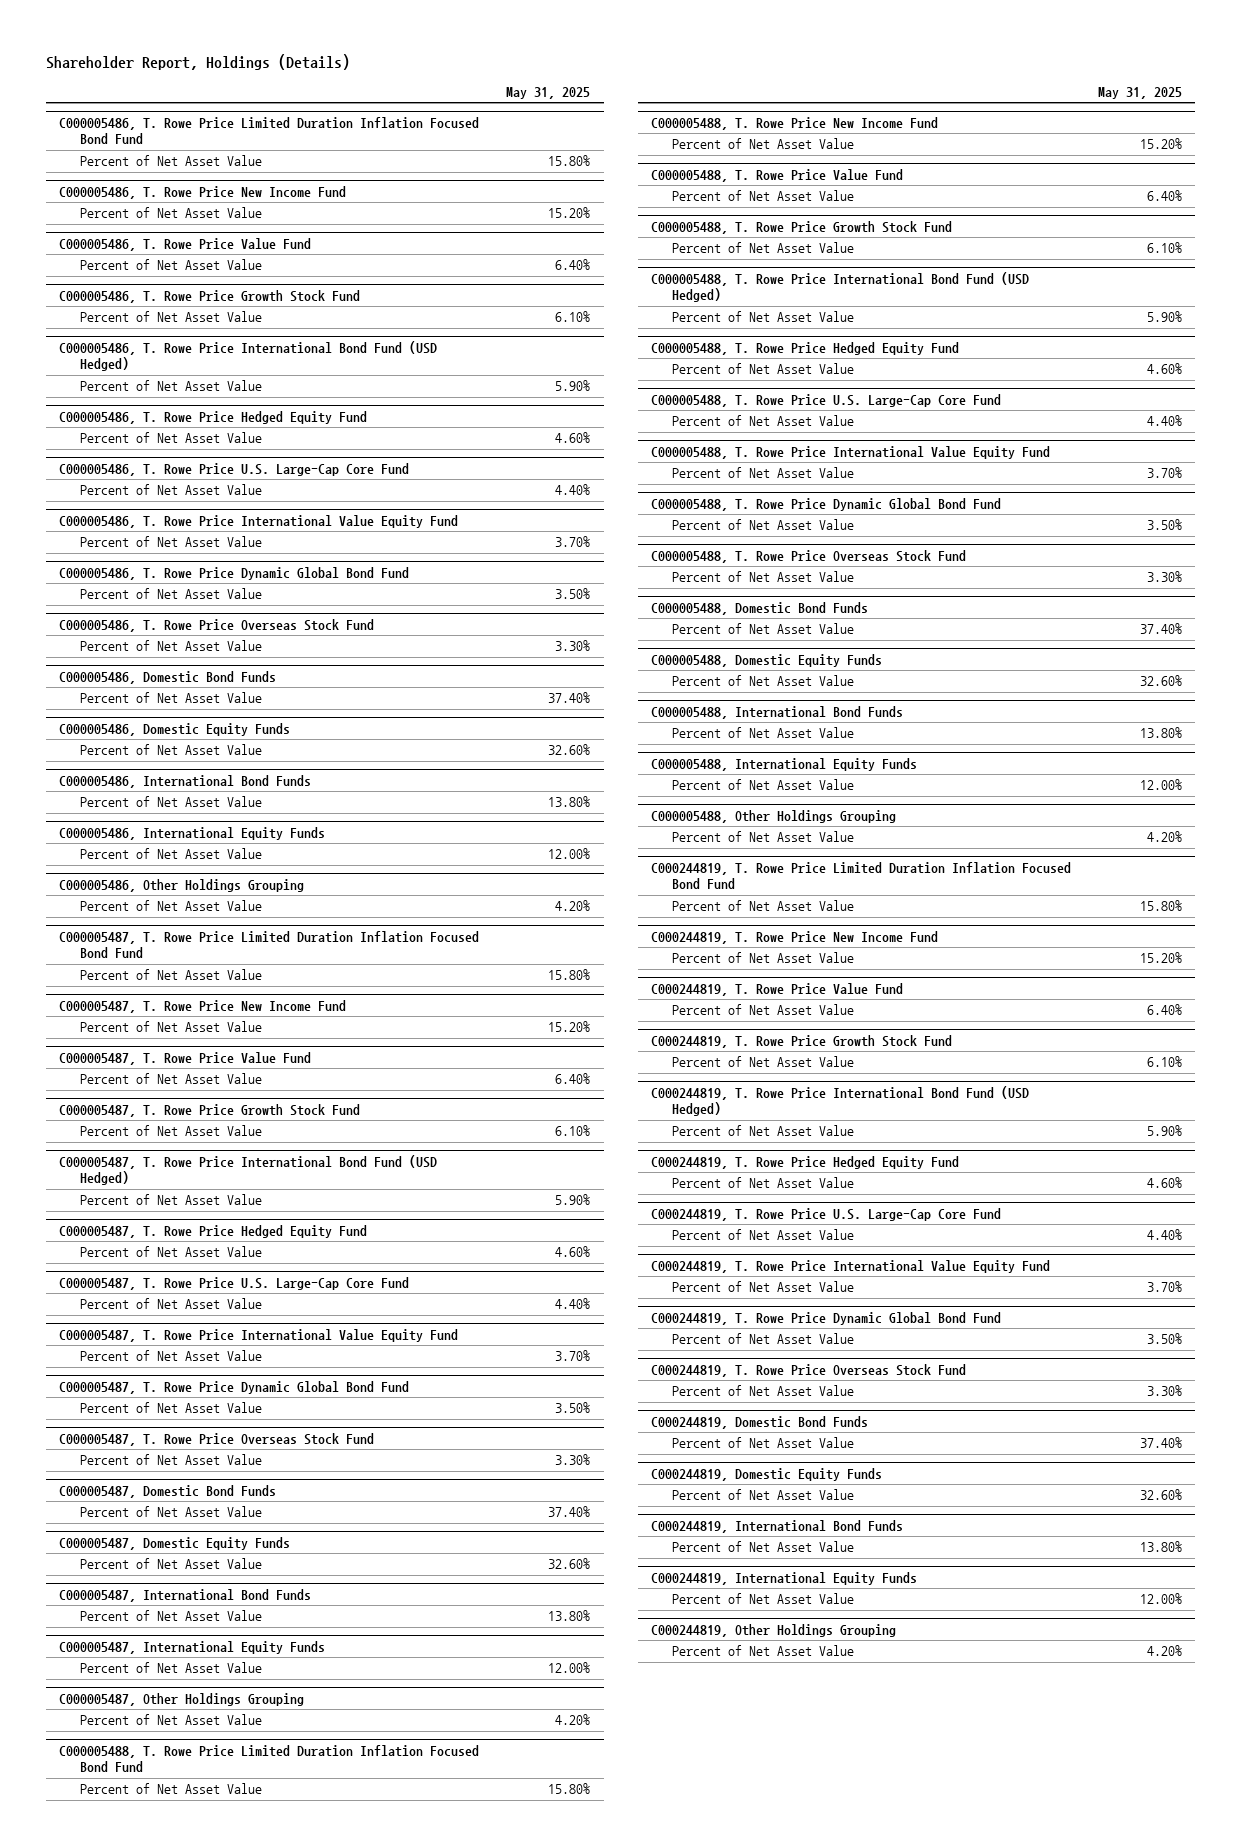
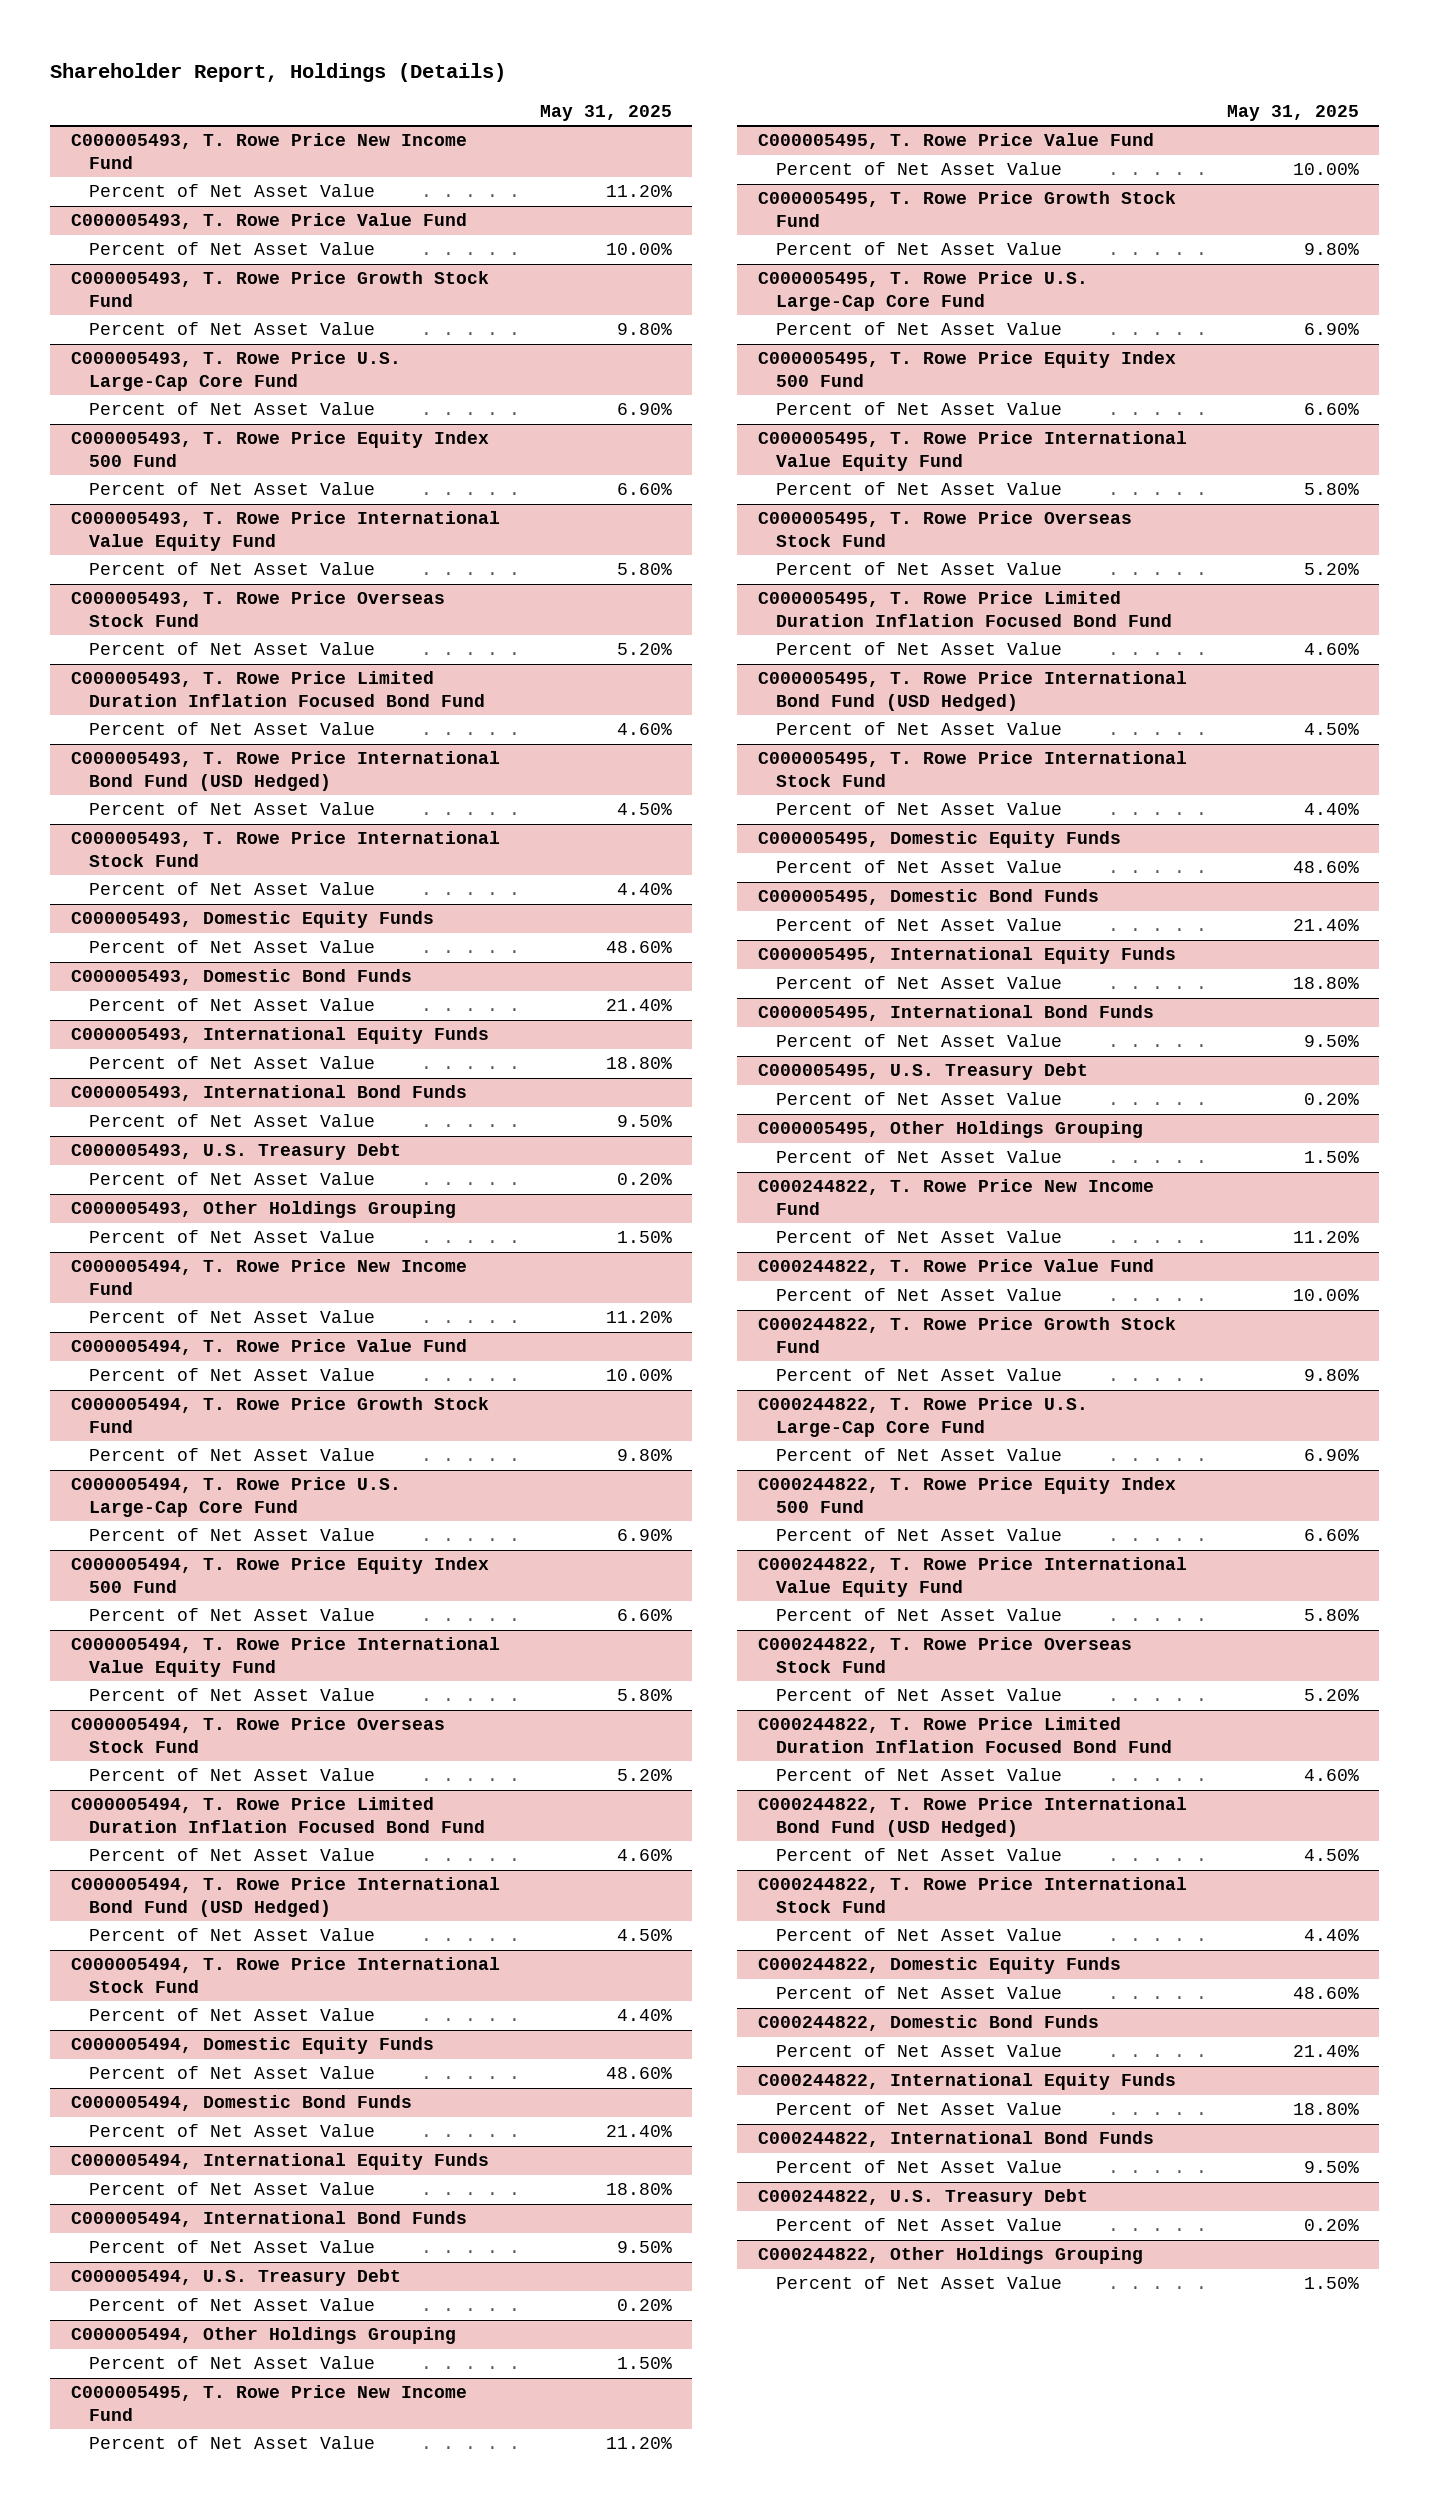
- C000005486, T. Rowe Price Limited Duration Inflation Focused Bond Fund
- Percent of Net Asset Value | 15.80%
- C000005486, T. Rowe Price New Income Fund
- Percent of Net Asset Value | 15.20%
- C000005486, T. Rowe Price Value Fund
- Percent of Net Asset Value | 6.40%
- C000005486, T. Rowe Price Growth Stock Fund
- Percent of Net Asset Value | 6.10%
- C000005486, T. Rowe Price International Bond Fund (USD Hedged)
- Percent of Net Asset Value | 5.90%
- C000005486, T. Rowe Price Hedged Equity Fund
+ C000005493, T. Rowe Price New Income Fund
+ Percent of Net Asset Value | 11.20%
+ C000005493, T. Rowe Price Value Fund
+ Percent of Net Asset Value | 10.00%
+ C000005493, T. Rowe Price Growth Stock Fund
+ Percent of Net Asset Value | 9.80%
+ C000005493, T. Rowe Price U.S. Large-Cap Core Fund
+ Percent of Net Asset Value | 6.90%
+ C000005493, T. Rowe Price Equity Index 500 Fund
+ Percent of Net Asset Value | 6.60%
+ C000005493, T. Rowe Price International Value Equity Fund
+ Percent of Net Asset Value | 5.80%
+ C000005493, T. Rowe Price Overseas Stock Fund
+ Percent of Net Asset Value | 5.20%
+ C000005493, T. Rowe Price Limited Duration Inflation Focused Bond Fund
- C000005486, T. Rowe Price U.S. Large-Cap Core Fund
+ C000005493, T. Rowe Price International Bond Fund (USD Hedged)
+ Percent of Net Asset Value | 4.50%
+ C000005493, T. Rowe Price International Stock Fund
- C000005486, T. Rowe Price International Value Equity Fund
- Percent of Net Asset Value | 3.70%
- C000005486, T. Rowe Price Dynamic Global Bond Fund
- Percent of Net Asset Value | 3.50%
- C000005486, T. Rowe Price Overseas Stock Fund
- Percent of Net Asset Value | 3.30%
- C000005486, Domestic Bond Funds
- Percent of Net Asset Value | 37.40%
- C000005486, Domestic Equity Funds
- Percent of Net Asset Value | 32.60%
- C000005486, International Bond Funds
- Percent of Net Asset Value | 13.80%
- C000005486, International Equity Funds
- Percent of Net Asset Value | 12.00%
- C000005486, Other Holdings Grouping
- Percent of Net Asset Value | 4.20%
- C000005487, T. Rowe Price Limited Duration Inflation Focused Bond Fund
- Percent of Net Asset Value | 15.80%
- C000005487, T. Rowe Price New Income Fund
- Percent of Net Asset Value | 15.20%
- C000005487, T. Rowe Price Value Fund
- Percent of Net Asset Value | 6.40%
- C000005487, T. Rowe Price Growth Stock Fund
- Percent of Net Asset Value | 6.10%
- C000005487, T. Rowe Price International Bond Fund (USD Hedged)
- Percent of Net Asset Value | 5.90%
- C000005487, T. Rowe Price Hedged Equity Fund
+ C000005493, Domestic Equity Funds
+ Percent of Net Asset Value | 48.60%
+ C000005493, Domestic Bond Funds
+ Percent of Net Asset Value | 21.40%
+ C000005493, International Equity Funds
+ Percent of Net Asset Value | 18.80%
+ C000005493, International Bond Funds
+ Percent of Net Asset Value | 9.50%
+ C000005493, U.S. Treasury Debt
+ Percent of Net Asset Value | 0.20%
+ C000005493, Other Holdings Grouping
+ Percent of Net Asset Value | 1.50%
+ C000005494, T. Rowe Price New Income Fund
+ Percent of Net Asset Value | 11.20%
+ C000005494, T. Rowe Price Value Fund
+ Percent of Net Asset Value | 10.00%
+ C000005494, T. Rowe Price Growth Stock Fund
+ Percent of Net Asset Value | 9.80%
+ C000005494, T. Rowe Price U.S. Large-Cap Core Fund
+ Percent of Net Asset Value | 6.90%
+ C000005494, T. Rowe Price Equity Index 500 Fund
+ Percent of Net Asset Value | 6.60%
+ C000005494, T. Rowe Price International Value Equity Fund
+ Percent of Net Asset Value | 5.80%
+ C000005494, T. Rowe Price Overseas Stock Fund
+ Percent of Net Asset Value | 5.20%
+ C000005494, T. Rowe Price Limited Duration Inflation Focused Bond Fund
- C000005487, T. Rowe Price U.S. Large-Cap Core Fund
+ C000005494, T. Rowe Price International Bond Fund (USD Hedged)
+ Percent of Net Asset Value | 4.50%
+ C000005494, T. Rowe Price International Stock Fund
- C000005487, T. Rowe Price International Value Equity Fund
- Percent of Net Asset Value | 3.70%
- C000005487, T. Rowe Price Dynamic Global Bond Fund
- Percent of Net Asset Value | 3.50%
- C000005487, T. Rowe Price Overseas Stock Fund
- Percent of Net Asset Value | 3.30%
- C000005487, Domestic Bond Funds
- Percent of Net Asset Value | 37.40%
- C000005487, Domestic Equity Funds
- Percent of Net Asset Value | 32.60%
- C000005487, International Bond Funds
- Percent of Net Asset Value | 13.80%
- C000005487, International Equity Funds
- Percent of Net Asset Value | 12.00%
- C000005487, Other Holdings Grouping
- Percent of Net Asset Value | 4.20%
- C000005488, T. Rowe Price Limited Duration Inflation Focused Bond Fund
- Percent of Net Asset Value | 15.80%
- C000005488, T. Rowe Price New Income Fund
- Percent of Net Asset Value | 15.20%
- C000005488, T. Rowe Price Value Fund
- Percent of Net Asset Value | 6.40%
- C000005488, T. Rowe Price Growth Stock Fund
- Percent of Net Asset Value | 6.10%
- C000005488, T. Rowe Price International Bond Fund (USD Hedged)
- Percent of Net Asset Value | 5.90%
- C000005488, T. Rowe Price Hedged Equity Fund
+ C000005494, Domestic Equity Funds
+ Percent of Net Asset Value | 48.60%
+ C000005494, Domestic Bond Funds
+ Percent of Net Asset Value | 21.40%
+ C000005494, International Equity Funds
+ Percent of Net Asset Value | 18.80%
+ C000005494, International Bond Funds
+ Percent of Net Asset Value | 9.50%
+ C000005494, U.S. Treasury Debt
+ Percent of Net Asset Value | 0.20%
+ C000005494, Other Holdings Grouping
+ Percent of Net Asset Value | 1.50%
+ C000005495, T. Rowe Price New Income Fund
+ Percent of Net Asset Value | 11.20%
+ C000005495, T. Rowe Price Value Fund
+ Percent of Net Asset Value | 10.00%
+ C000005495, T. Rowe Price Growth Stock Fund
+ Percent of Net Asset Value | 9.80%
+ C000005495, T. Rowe Price U.S. Large-Cap Core Fund
+ Percent of Net Asset Value | 6.90%
+ C000005495, T. Rowe Price Equity Index 500 Fund
+ Percent of Net Asset Value | 6.60%
+ C000005495, T. Rowe Price International Value Equity Fund
+ Percent of Net Asset Value | 5.80%
+ C000005495, T. Rowe Price Overseas Stock Fund
+ Percent of Net Asset Value | 5.20%
+ C000005495, T. Rowe Price Limited Duration Inflation Focused Bond Fund
- C000005488, T. Rowe Price U.S. Large-Cap Core Fund
+ C000005495, T. Rowe Price International Bond Fund (USD Hedged)
+ Percent of Net Asset Value | 4.50%
+ C000005495, T. Rowe Price International Stock Fund
- C000005488, T. Rowe Price International Value Equity Fund
- Percent of Net Asset Value | 3.70%
- C000005488, T. Rowe Price Dynamic Global Bond Fund
- Percent of Net Asset Value | 3.50%
- C000005488, T. Rowe Price Overseas Stock Fund
- Percent of Net Asset Value | 3.30%
- C000005488, Domestic Bond Funds
- Percent of Net Asset Value | 37.40%
- C000005488, Domestic Equity Funds
- Percent of Net Asset Value | 32.60%
- C000005488, International Bond Funds
- Percent of Net Asset Value | 13.80%
- C000005488, International Equity Funds
- Percent of Net Asset Value | 12.00%
- C000005488, Other Holdings Grouping
- Percent of Net Asset Value | 4.20%
- C000244819, T. Rowe Price Limited Duration Inflation Focused Bond Fund
- Percent of Net Asset Value | 15.80%
- C000244819, T. Rowe Price New Income Fund
- Percent of Net Asset Value | 15.20%
- C000244819, T. Rowe Price Value Fund
- Percent of Net Asset Value | 6.40%
- C000244819, T. Rowe Price Growth Stock Fund
- Percent of Net Asset Value | 6.10%
- C000244819, T. Rowe Price International Bond Fund (USD Hedged)
- Percent of Net Asset Value | 5.90%
- C000244819, T. Rowe Price Hedged Equity Fund
+ C000005495, Domestic Equity Funds
+ Percent of Net Asset Value | 48.60%
+ C000005495, Domestic Bond Funds
+ Percent of Net Asset Value | 21.40%
+ C000005495, International Equity Funds
+ Percent of Net Asset Value | 18.80%
+ C000005495, International Bond Funds
+ Percent of Net Asset Value | 9.50%
+ C000005495, U.S. Treasury Debt
+ Percent of Net Asset Value | 0.20%
+ C000005495, Other Holdings Grouping
+ Percent of Net Asset Value | 1.50%
+ C000244822, T. Rowe Price New Income Fund
+ Percent of Net Asset Value | 11.20%
+ C000244822, T. Rowe Price Value Fund
+ Percent of Net Asset Value | 10.00%
+ C000244822, T. Rowe Price Growth Stock Fund
+ Percent of Net Asset Value | 9.80%
+ C000244822, T. Rowe Price U.S. Large-Cap Core Fund
+ Percent of Net Asset Value | 6.90%
+ C000244822, T. Rowe Price Equity Index 500 Fund
+ Percent of Net Asset Value | 6.60%
+ C000244822, T. Rowe Price International Value Equity Fund
+ Percent of Net Asset Value | 5.80%
+ C000244822, T. Rowe Price Overseas Stock Fund
+ Percent of Net Asset Value | 5.20%
+ C000244822, T. Rowe Price Limited Duration Inflation Focused Bond Fund
- C000244819, T. Rowe Price U.S. Large-Cap Core Fund
+ C000244822, T. Rowe Price International Bond Fund (USD Hedged)
+ Percent of Net Asset Value | 4.50%
+ C000244822, T. Rowe Price International Stock Fund
- C000244819, T. Rowe Price International Value Equity Fund
- Percent of Net Asset Value | 3.70%
- C000244819, T. Rowe Price Dynamic Global Bond Fund
- Percent of Net Asset Value | 3.50%
- C000244819, T. Rowe Price Overseas Stock Fund
- Percent of Net Asset Value | 3.30%
- C000244819, Domestic Bond Funds
- Percent of Net Asset Value | 37.40%
- C000244819, Domestic Equity Funds
- Percent of Net Asset Value | 32.60%
- C000244819, International Bond Funds
- Percent of Net Asset Value | 13.80%
- C000244819, International Equity Funds
- Percent of Net Asset Value | 12.00%
- C000244819, Other Holdings Grouping
- Percent of Net Asset Value | 4.20%
+ C000244822, Domestic Equity Funds
+ Percent of Net Asset Value | 48.60%
+ C000244822, Domestic Bond Funds
+ Percent of Net Asset Value | 21.40%
+ C000244822, International Equity Funds
+ Percent of Net Asset Value | 18.80%
+ C000244822, International Bond Funds
+ Percent of Net Asset Value | 9.50%
+ C000244822, U.S. Treasury Debt
+ Percent of Net Asset Value | 0.20%
+ C000244822, Other Holdings Grouping
+ Percent of Net Asset Value | 1.50%

